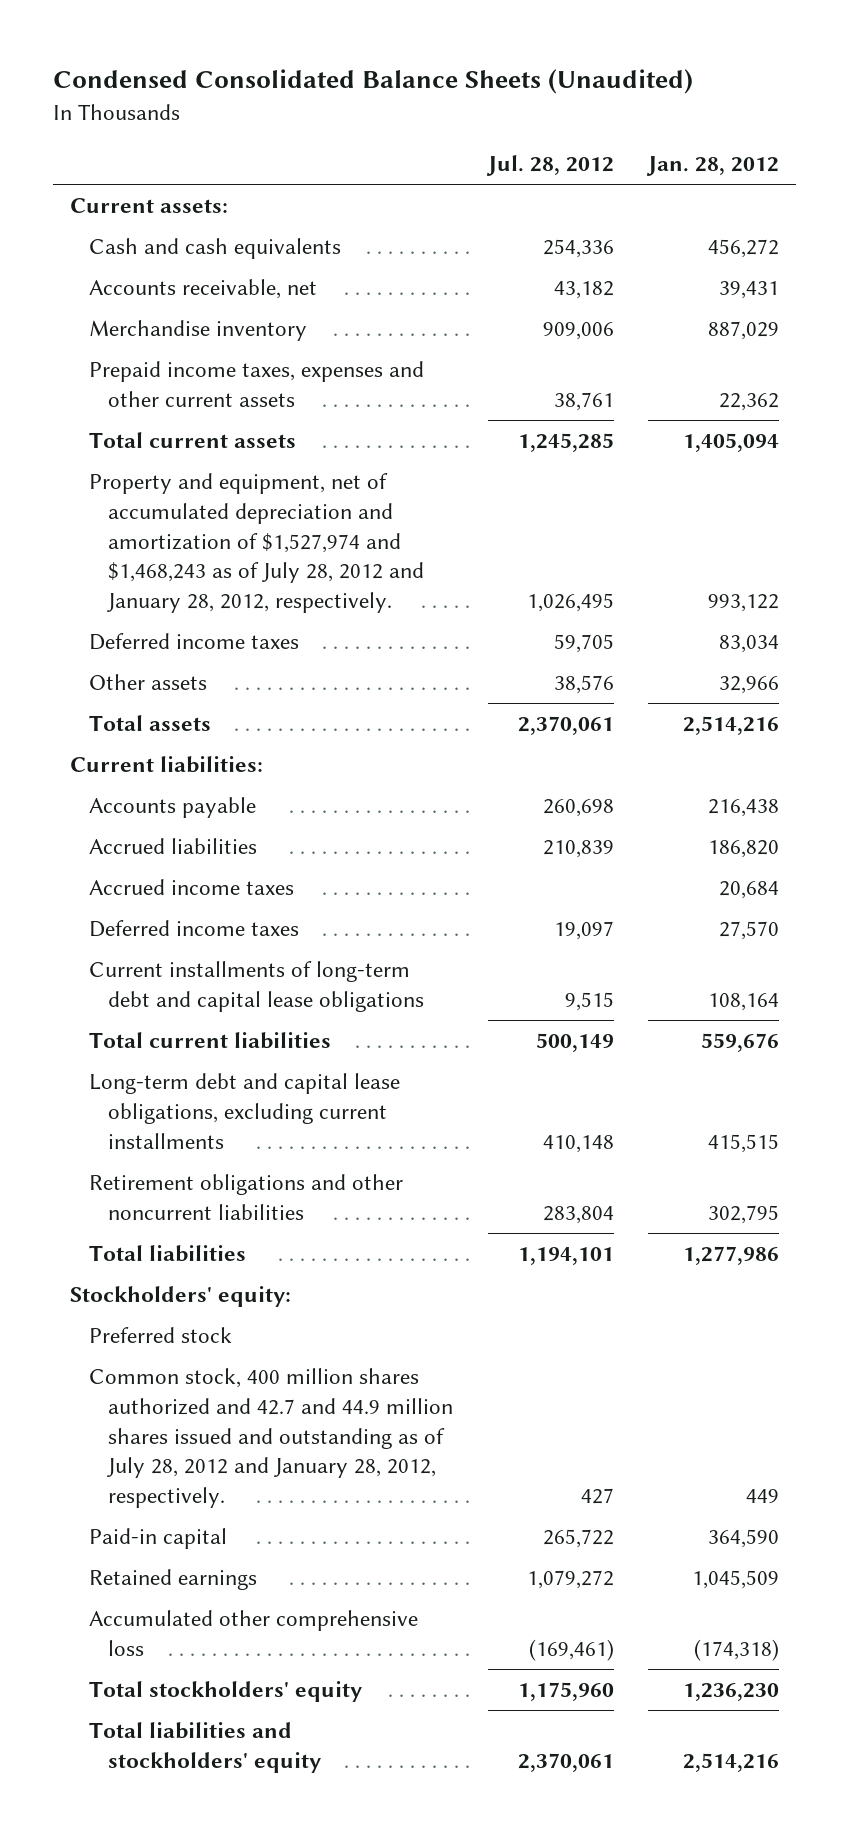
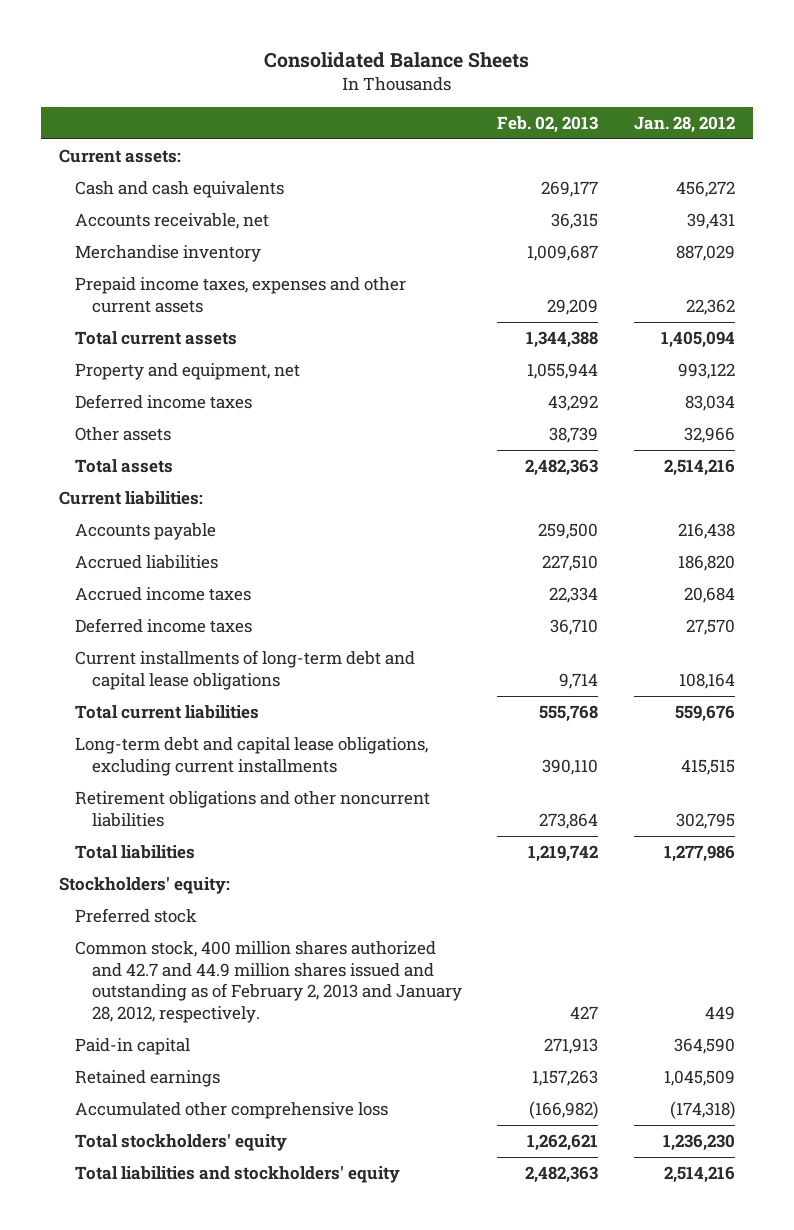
- Condensed Consolidated Balance Sheets (Unaudited)
+ Consolidated Balance Sheets
- | Jul. 28, 2012 | Jan. 28, 2012
+ | Feb. 02, 2013 | Jan. 28, 2012
- Property and equipment, net of accumulated depreciation and amortization of $1,527,974 and $1,468,243 as of July 28, 2012 and January 28, 2012, respectively. | 1,026,495 | 993,122
+ Property and equipment, net | 1,055,944 | 993,122
- Common stock, 400 million shares authorized and 42.7 and 44.9 million shares issued and outstanding as of July 28, 2012 and January 28, 2012, respectively. | 427 | 449
+ Common stock, 400 million shares authorized and 42.7 and 44.9 million shares issued and outstanding as of February 2, 2013 and January 28, 2012, respectively. | 427 | 449

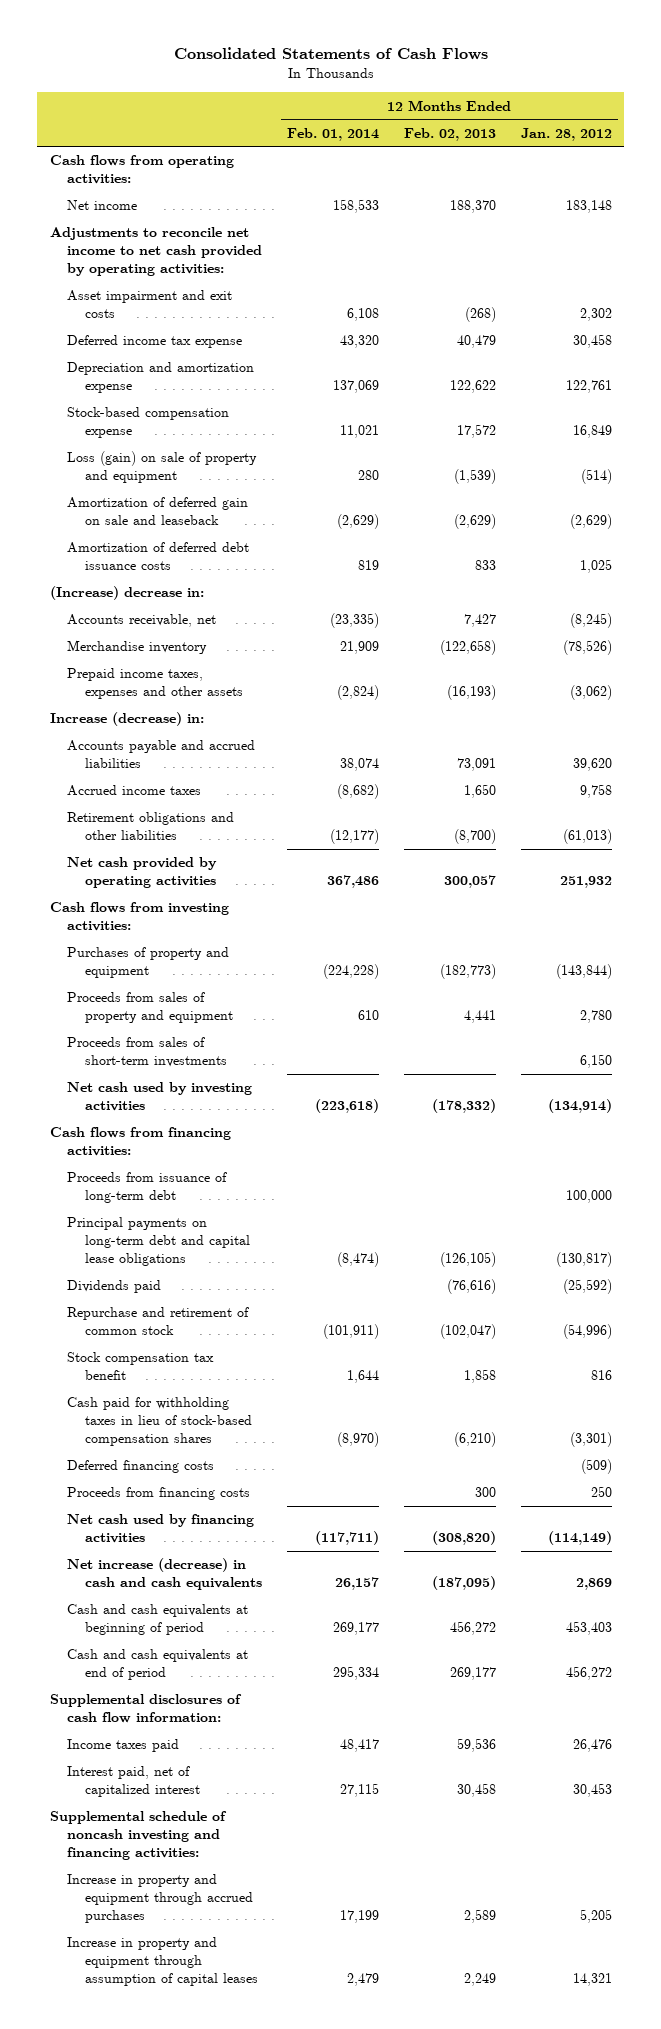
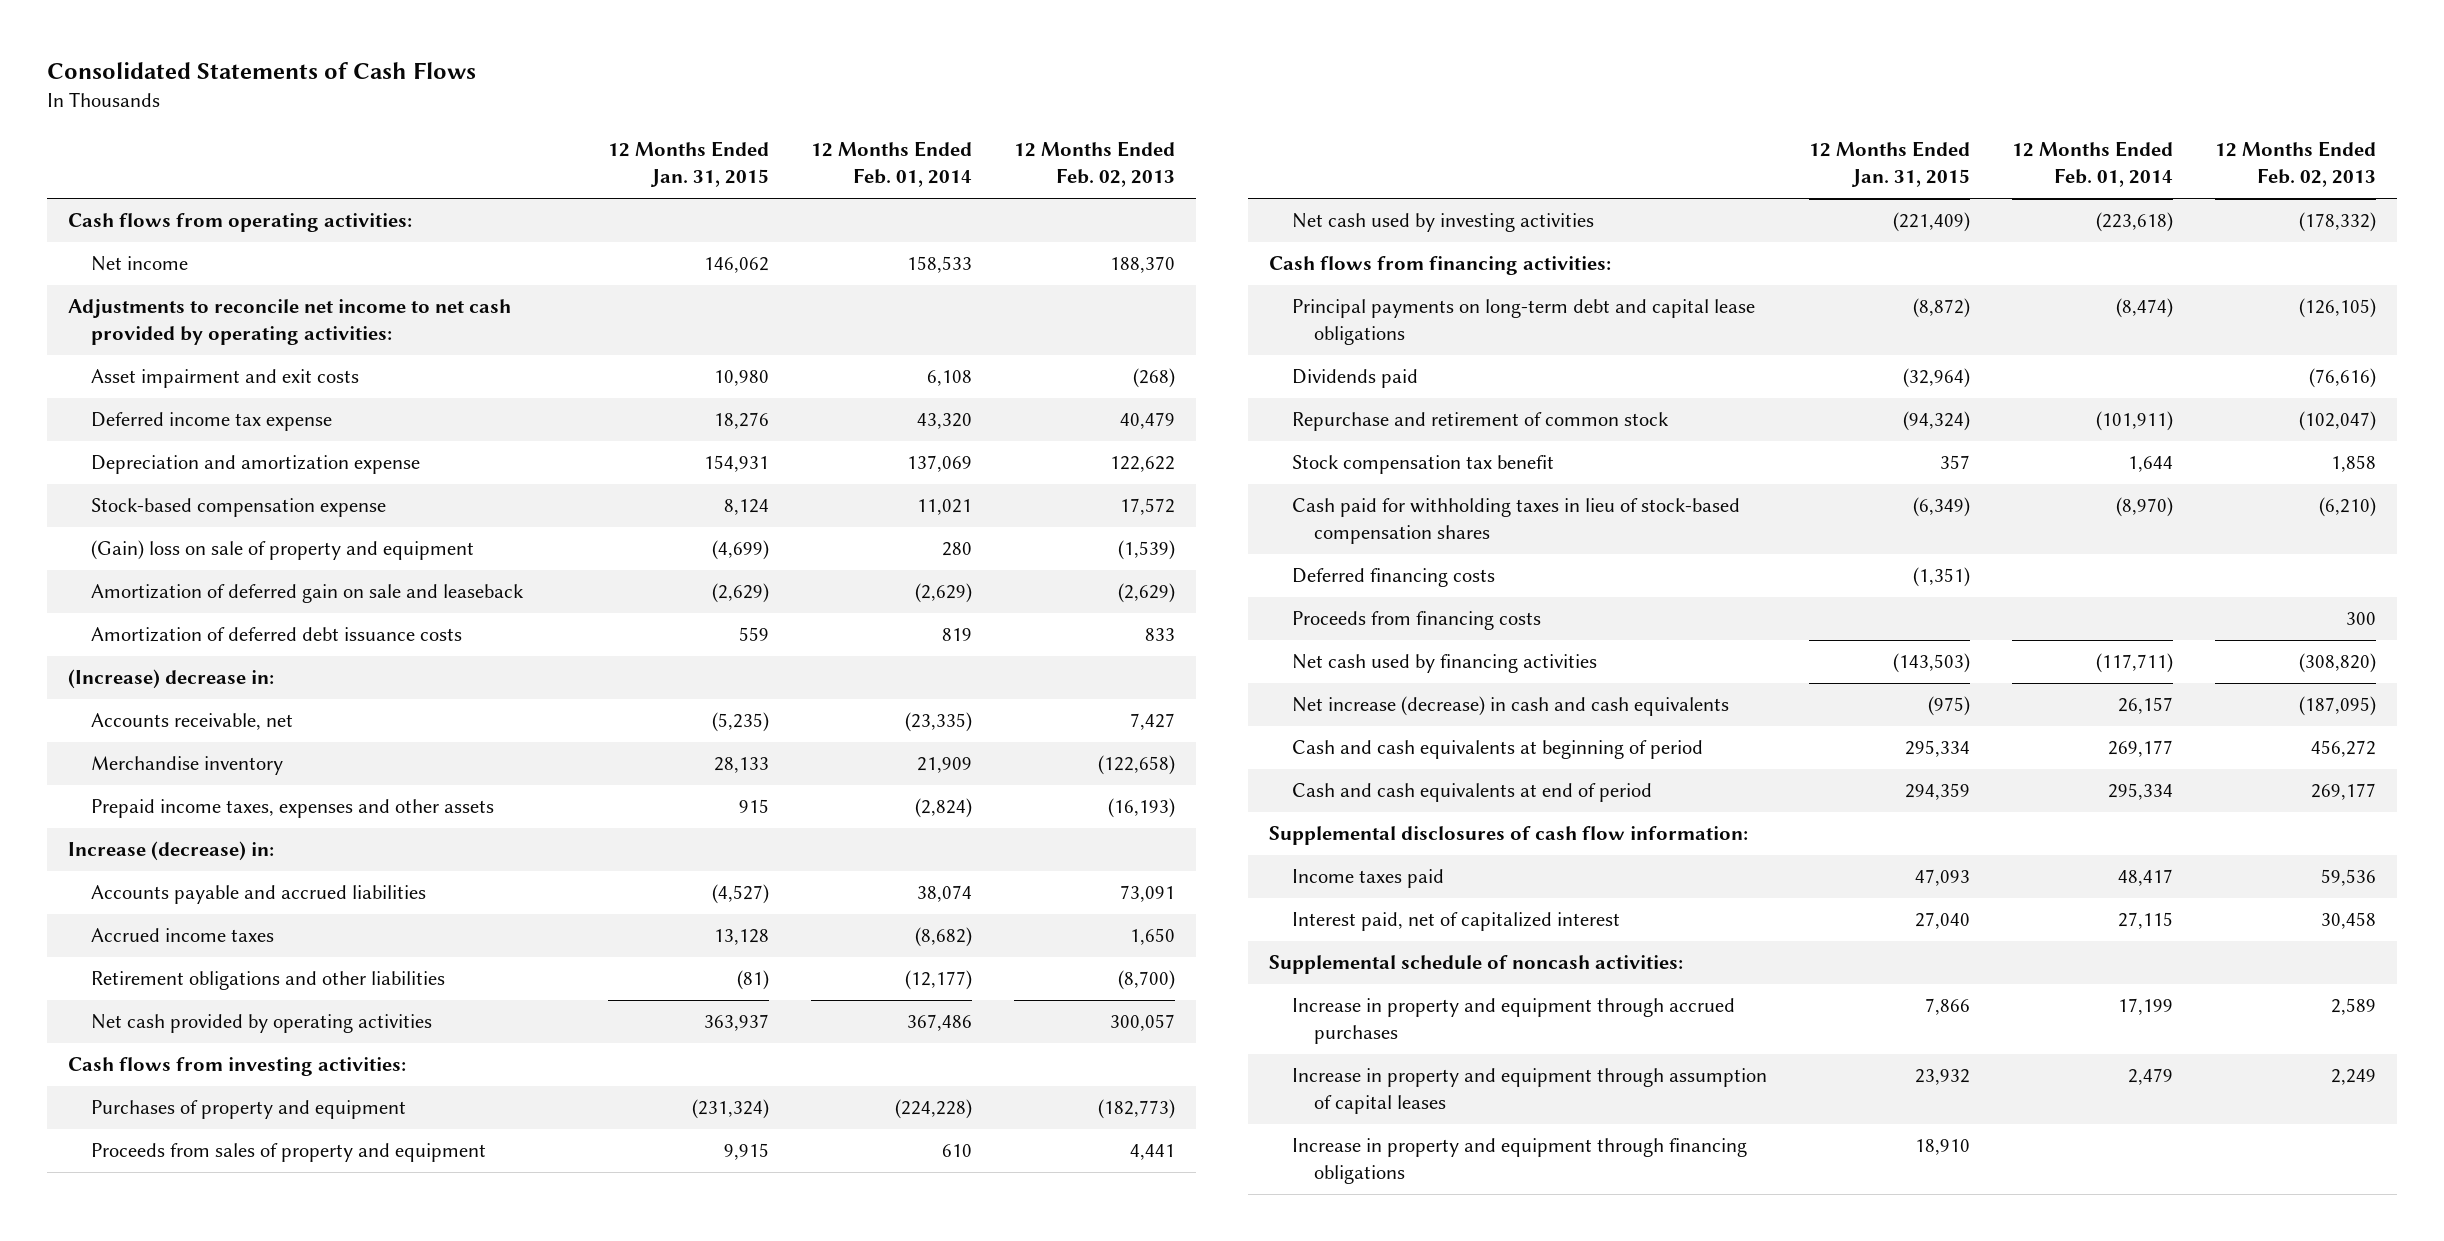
- | 12 Months Ended Feb. 01, 2014 | 12 Months Ended Feb. 02, 2013 | 12 Months Ended Jan. 28, 2012
+ | 12 Months Ended Jan. 31, 2015 | 12 Months Ended Feb. 01, 2014 | 12 Months Ended Feb. 02, 2013
- Loss (gain) on sale of property and equipment | 280 | (1,539) | (514)
+ (Gain) loss on sale of property and equipment | (4,699) | 280 | (1,539)
- Proceeds from sales of short-term investments | | | 6,150
- Proceeds from issuance of long-term debt | | | 100,000
- Supplemental schedule of noncash investing and financing activities:
+ Supplemental schedule of noncash activities:
+ Increase in property and equipment through financing obligations | 18,910 | |

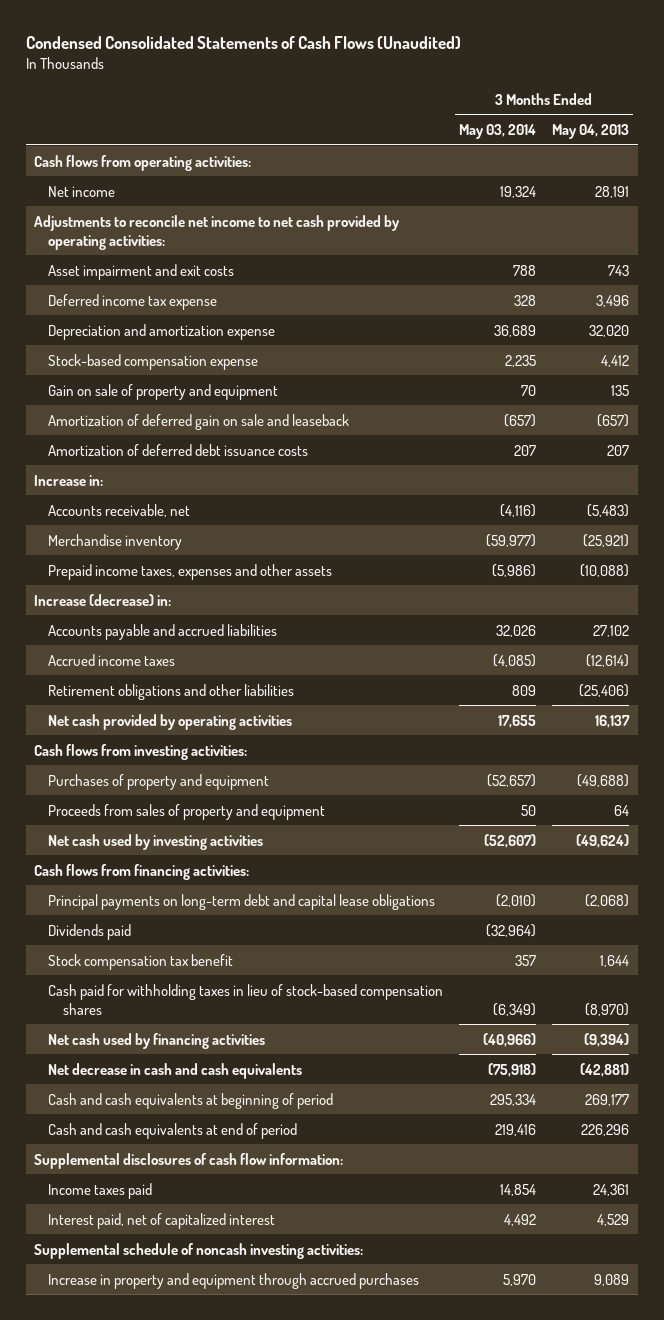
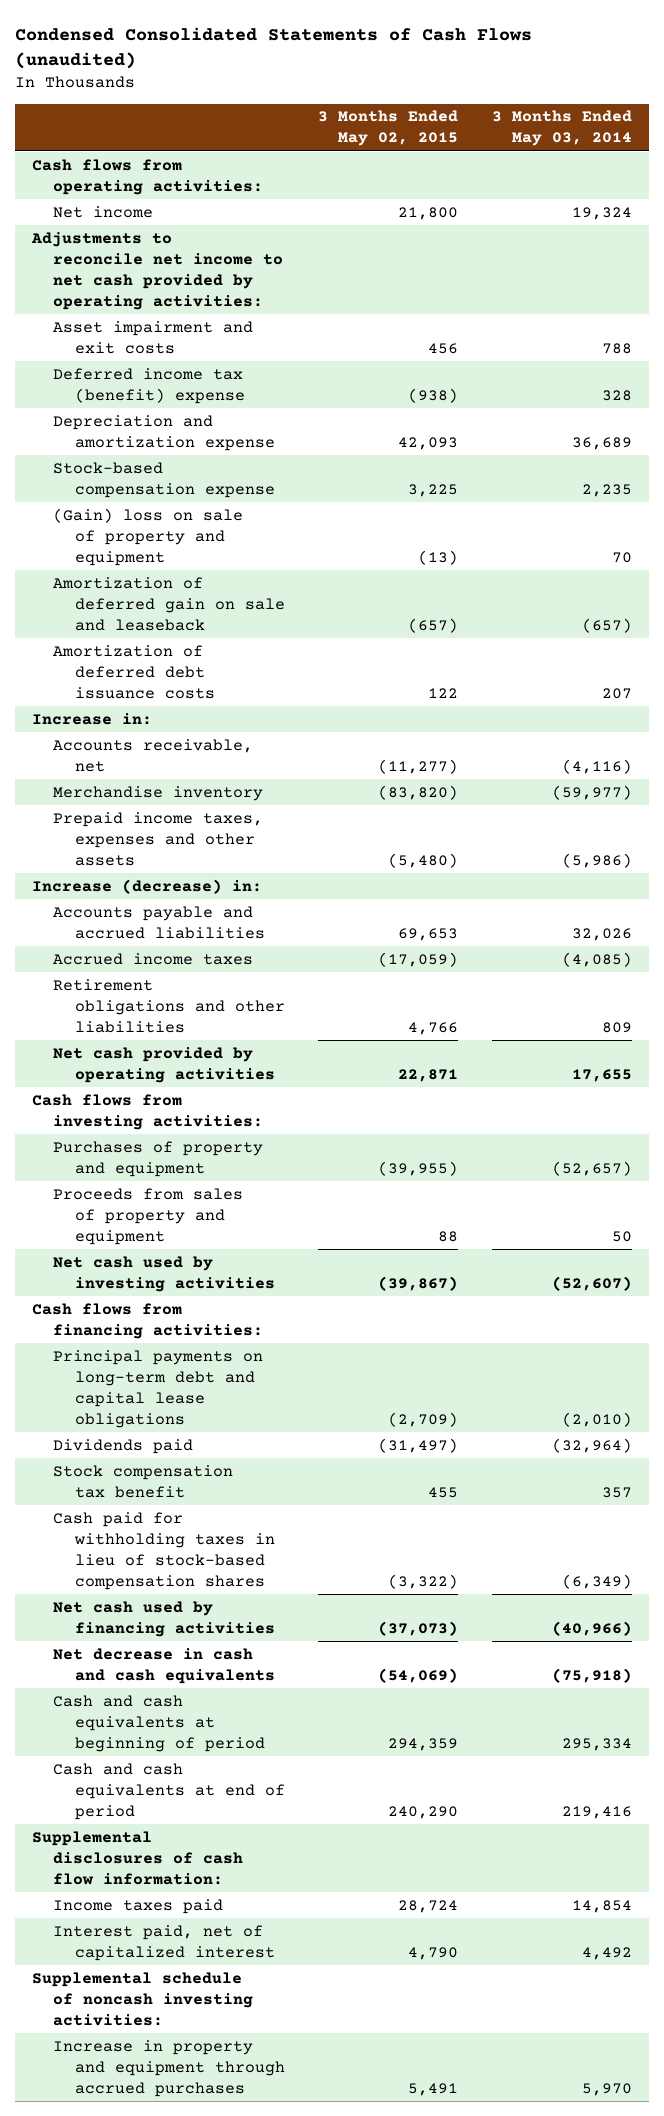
- Condensed Consolidated Statements of Cash Flows (Unaudited)
+ Condensed Consolidated Statements of Cash Flows (unaudited)
- | 3 Months Ended May 03, 2014 | 3 Months Ended May 04, 2013
+ | 3 Months Ended May 02, 2015 | 3 Months Ended May 03, 2014
- Deferred income tax expense | 328 | 3,496
+ Deferred income tax (benefit) expense | (938) | 328
- Gain on sale of property and equipment | 70 | 135
+ (Gain) loss on sale of property and equipment | (13) | 70

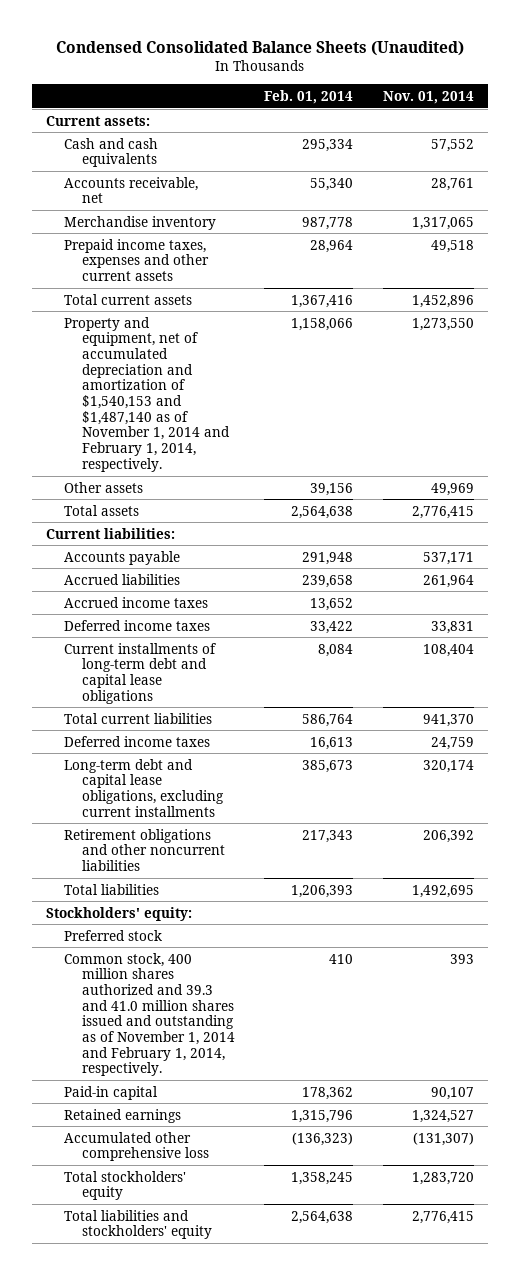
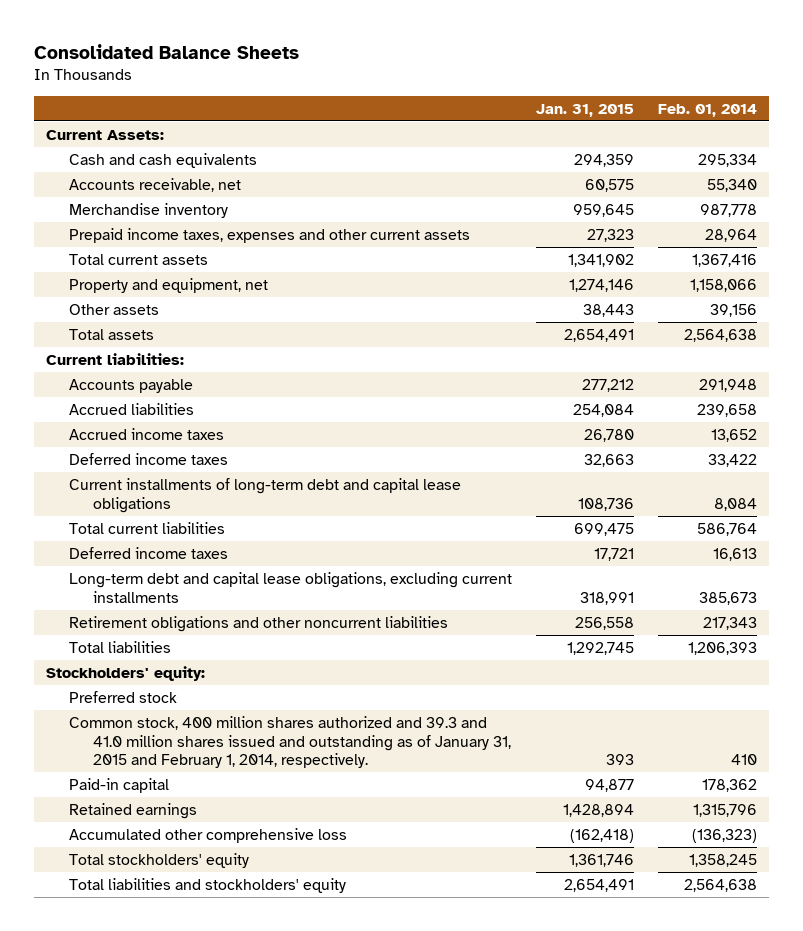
- Condensed Consolidated Balance Sheets (Unaudited)
+ Consolidated Balance Sheets
- | Feb. 01, 2014 | Nov. 01, 2014
+ | Jan. 31, 2015 | Feb. 01, 2014
- Current assets:
+ Current Assets:
- Property and equipment, net of accumulated depreciation and amortization of $1,540,153 and $1,487,140 as of November 1, 2014 and February 1, 2014, respectively. | 1,158,066 | 1,273,550
+ Property and equipment, net | 1,274,146 | 1,158,066
- Common stock, 400 million shares authorized and 39.3 and 41.0 million shares issued and outstanding as of November 1, 2014 and February 1, 2014, respectively. | 410 | 393
+ Common stock, 400 million shares authorized and 39.3 and 41.0 million shares issued and outstanding as of January 31, 2015 and February 1, 2014, respectively. | 393 | 410

